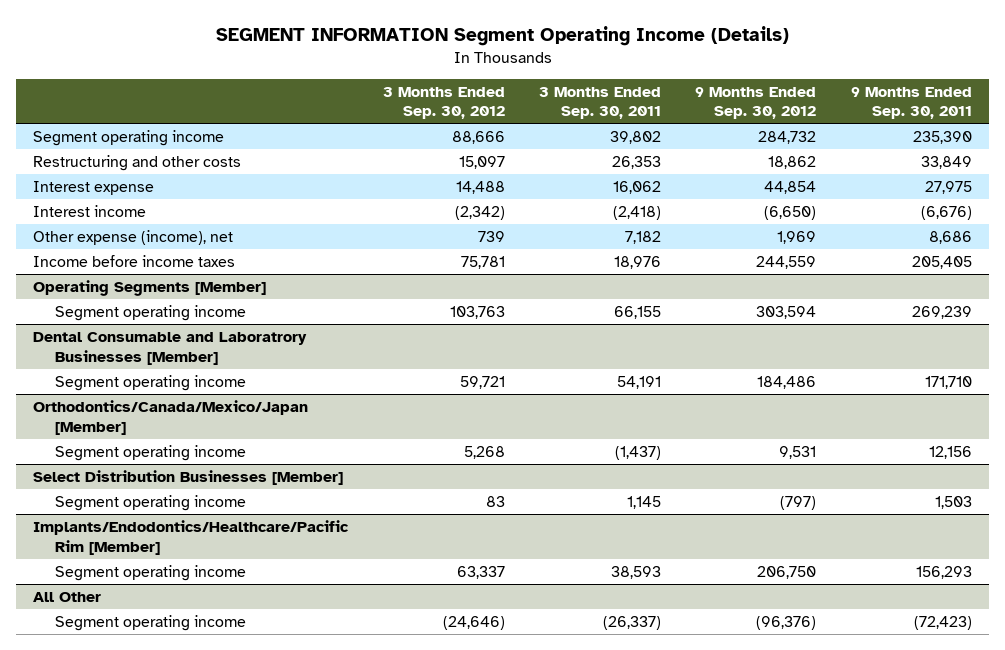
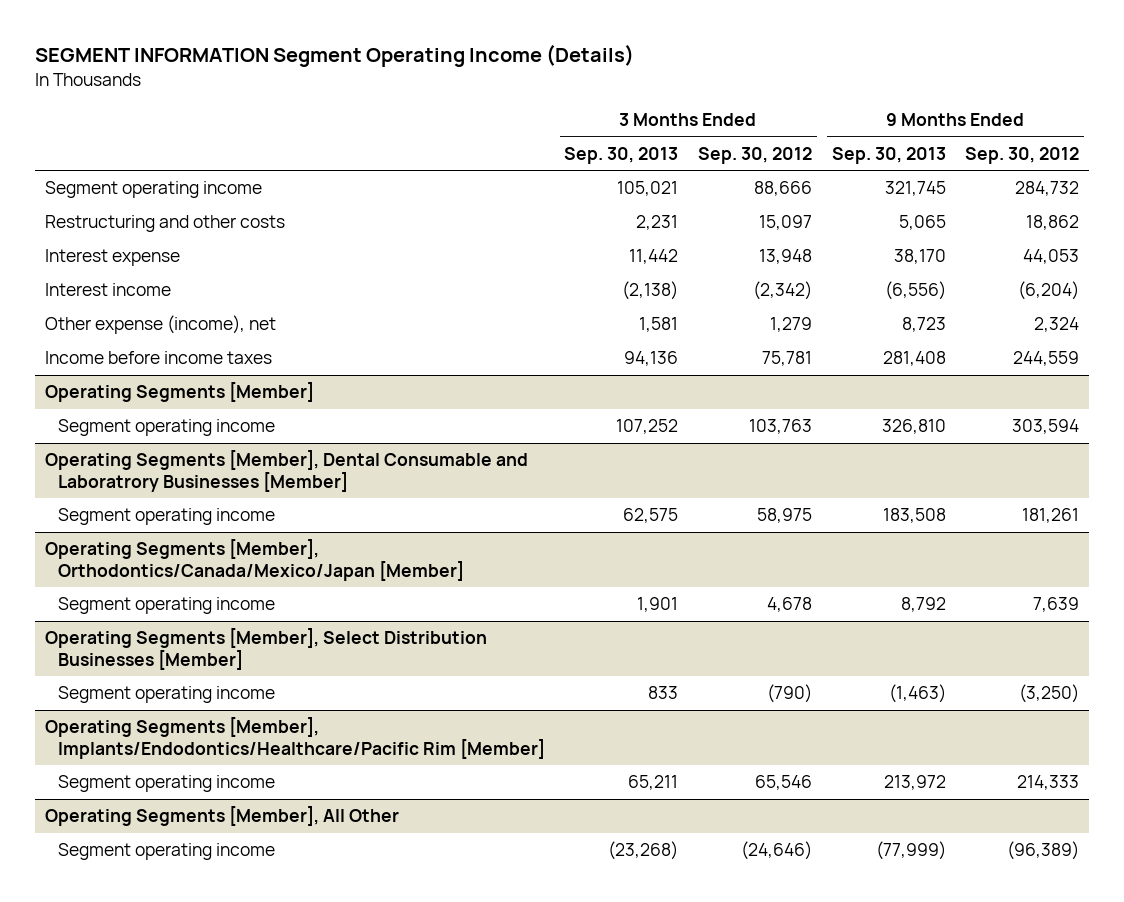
- | 3 Months Ended Sep. 30, 2012 | 3 Months Ended Sep. 30, 2011 | 9 Months Ended Sep. 30, 2012 | 9 Months Ended Sep. 30, 2011
+ | 3 Months Ended Sep. 30, 2013 | 3 Months Ended Sep. 30, 2012 | 9 Months Ended Sep. 30, 2013 | 9 Months Ended Sep. 30, 2012
- Interest expense | 14,488 | 16,062 | 44,854 | 27,975
- Interest income | (2,342) | (2,418) | (6,650) | (6,676)
- Other expense (income), net | 739 | 7,182 | 1,969 | 8,686
+ Interest expense | 11,442 | 13,948 | 38,170 | 44,053
+ Interest income | (2,138) | (2,342) | (6,556) | (6,204)
+ Other expense (income), net | 1,581 | 1,279 | 8,723 | 2,324
- Dental Consumable and Laboratrory Businesses [Member]
- Segment operating income | 59,721 | 54,191 | 184,486 | 171,710
- Orthodontics/Canada/Mexico/Japan [Member]
- Segment operating income | 5,268 | (1,437) | 9,531 | 12,156
- Select Distribution Businesses [Member]
- Segment operating income | 83 | 1,145 | (797) | 1,503
- Implants/Endodontics/Healthcare/Pacific Rim [Member]
- Segment operating income | 63,337 | 38,593 | 206,750 | 156,293
- All Other
- Segment operating income | (24,646) | (26,337) | (96,376) | (72,423)
+ Operating Segments [Member], Dental Consumable and Laboratrory Businesses [Member]
+ Segment operating income | 62,575 | 58,975 | 183,508 | 181,261
+ Operating Segments [Member], Orthodontics/Canada/Mexico/Japan [Member]
+ Segment operating income | 1,901 | 4,678 | 8,792 | 7,639
+ Operating Segments [Member], Select Distribution Businesses [Member]
+ Segment operating income | 833 | (790) | (1,463) | (3,250)
+ Operating Segments [Member], Implants/Endodontics/Healthcare/Pacific Rim [Member]
+ Segment operating income | 65,211 | 65,546 | 213,972 | 214,333
+ Operating Segments [Member], All Other
+ Segment operating income | (23,268) | (24,646) | (77,999) | (96,389)

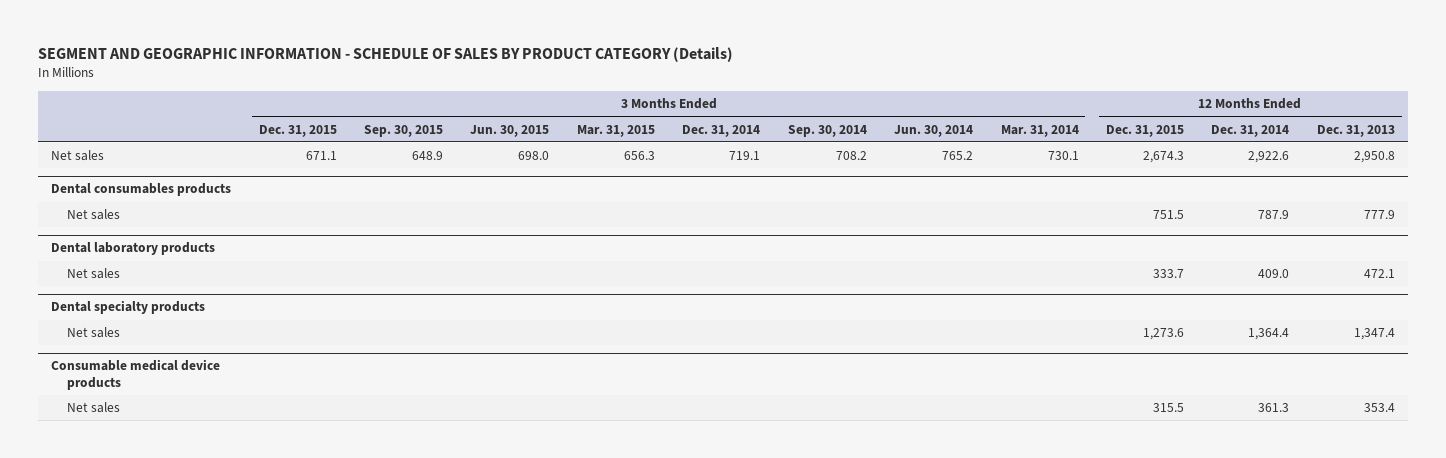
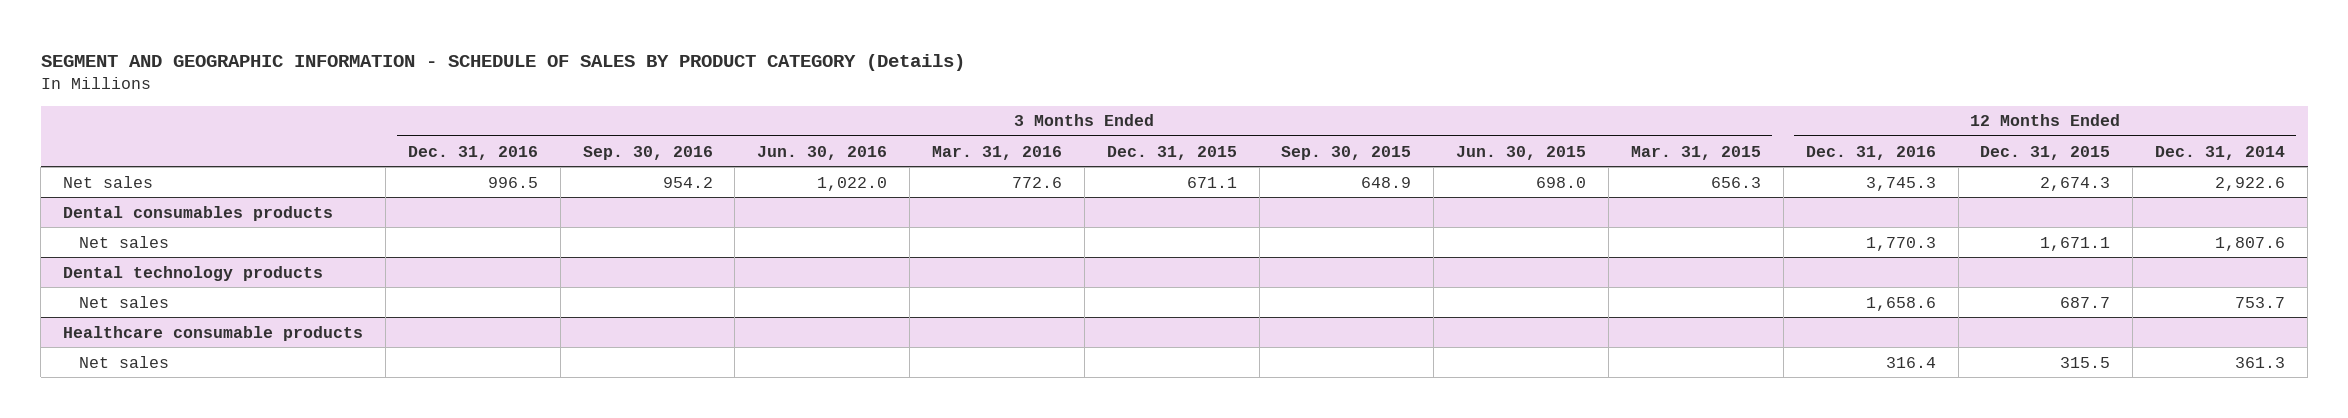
- | 3 Months Ended Dec. 31, 2015 | 3 Months Ended Sep. 30, 2015 | 3 Months Ended Jun. 30, 2015 | 3 Months Ended Mar. 31, 2015 | 3 Months Ended Dec. 31, 2014 | 3 Months Ended Sep. 30, 2014 | 3 Months Ended Jun. 30, 2014 | 3 Months Ended Mar. 31, 2014 | 12 Months Ended Dec. 31, 2015 | 12 Months Ended Dec. 31, 2014 | 12 Months Ended Dec. 31, 2013
+ | 3 Months Ended Dec. 31, 2016 | 3 Months Ended Sep. 30, 2016 | 3 Months Ended Jun. 30, 2016 | 3 Months Ended Mar. 31, 2016 | 3 Months Ended Dec. 31, 2015 | 3 Months Ended Sep. 30, 2015 | 3 Months Ended Jun. 30, 2015 | 3 Months Ended Mar. 31, 2015 | 12 Months Ended Dec. 31, 2016 | 12 Months Ended Dec. 31, 2015 | 12 Months Ended Dec. 31, 2014
@ Dental consumables products
- Net sales | | | | | | | | | 751.5 | 787.9 | 777.9
- Dental laboratory products
- Net sales | | | | | | | | | 333.7 | 409.0 | 472.1
- Dental specialty products
- Net sales | | | | | | | | | 1,273.6 | 1,364.4 | 1,347.4
- Consumable medical device products
@ Dental consumables products
+ Net sales | | | | | | | | | 1,770.3 | 1,671.1 | 1,807.6
+ Dental technology products
+ Net sales | | | | | | | | | 1,658.6 | 687.7 | 753.7
+ Healthcare consumable products

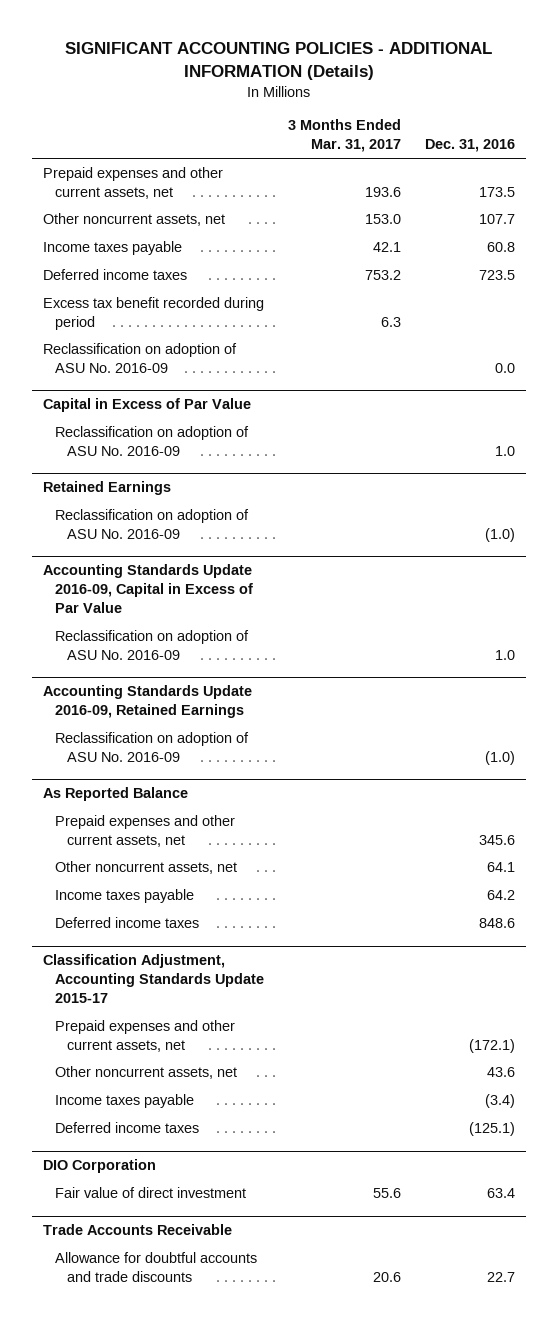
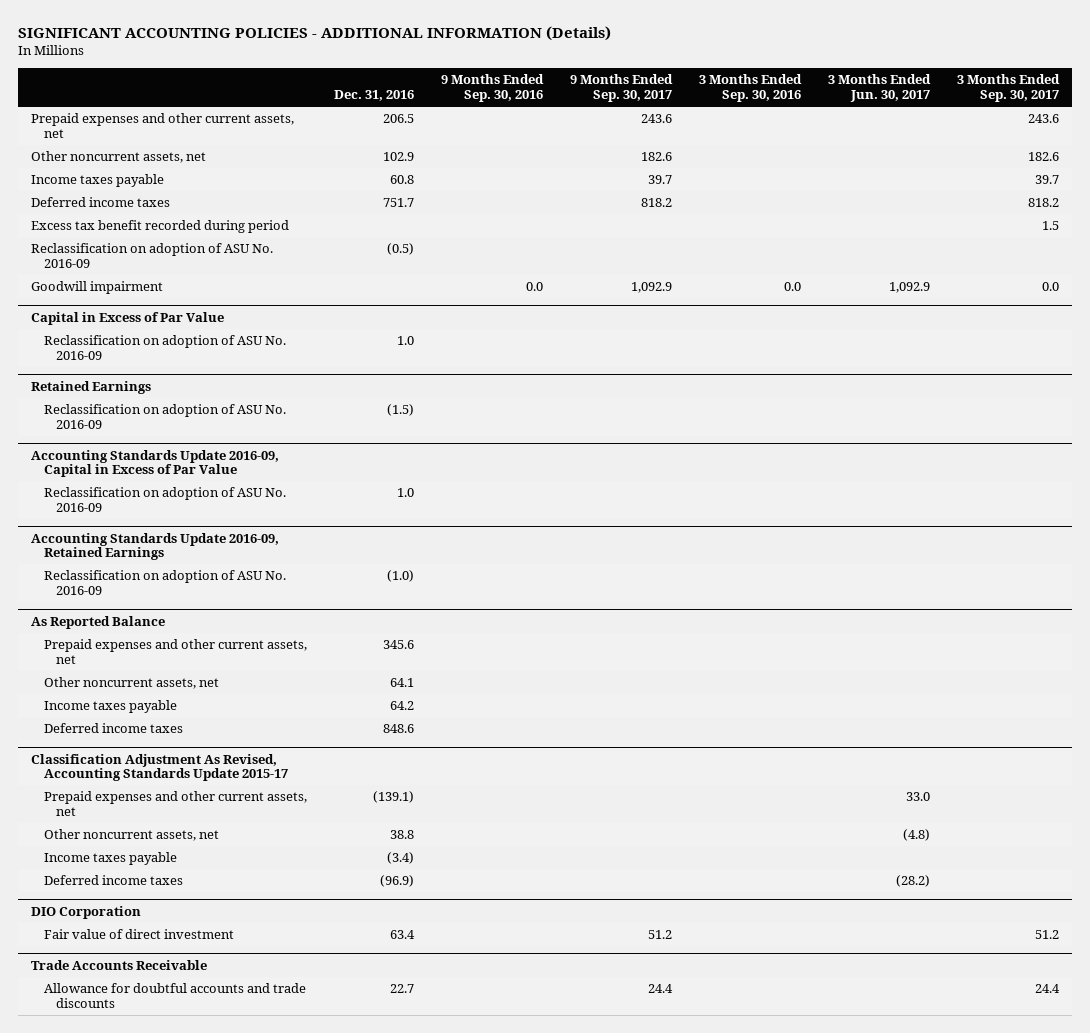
- | 3 Months Ended Mar. 31, 2017 | Dec. 31, 2016
+ | Dec. 31, 2016 | 9 Months Ended Sep. 30, 2016 | 9 Months Ended Sep. 30, 2017 | 3 Months Ended Sep. 30, 2016 | 3 Months Ended Jun. 30, 2017 | 3 Months Ended Sep. 30, 2017
- Prepaid expenses and other current assets, net | 193.6 | 173.5
- Other noncurrent assets, net | 153.0 | 107.7
+ Prepaid expenses and other current assets, net | 206.5 | | 243.6 | | | 243.6
+ Other noncurrent assets, net | 102.9 | | 182.6 | | | 182.6
- Deferred income taxes | 753.2 | 723.5
+ Deferred income taxes | 751.7 | | 818.2 | | | 818.2
- Reclassification on adoption of ASU No. 2016-09 | | 0.0
+ Reclassification on adoption of ASU No. 2016-09 | (0.5) | | | | |
+ Goodwill impairment | | 0.0 | 1,092.9 | 0.0 | 1,092.9 | 0.0
@ Retained Earnings
- Reclassification on adoption of ASU No. 2016-09 | | (1.0)
+ Reclassification on adoption of ASU No. 2016-09 | (1.5) | | | | |
- Classification Adjustment, Accounting Standards Update 2015-17
- Prepaid expenses and other current assets, net | | (172.1)
- Other noncurrent assets, net | | 43.6
+ Classification Adjustment As Revised, Accounting Standards Update 2015-17
+ Prepaid expenses and other current assets, net | (139.1) | | | | 33.0 |
+ Other noncurrent assets, net | 38.8 | | | | (4.8) |
- Deferred income taxes | | (125.1)
+ Deferred income taxes | (96.9) | | | | (28.2) |

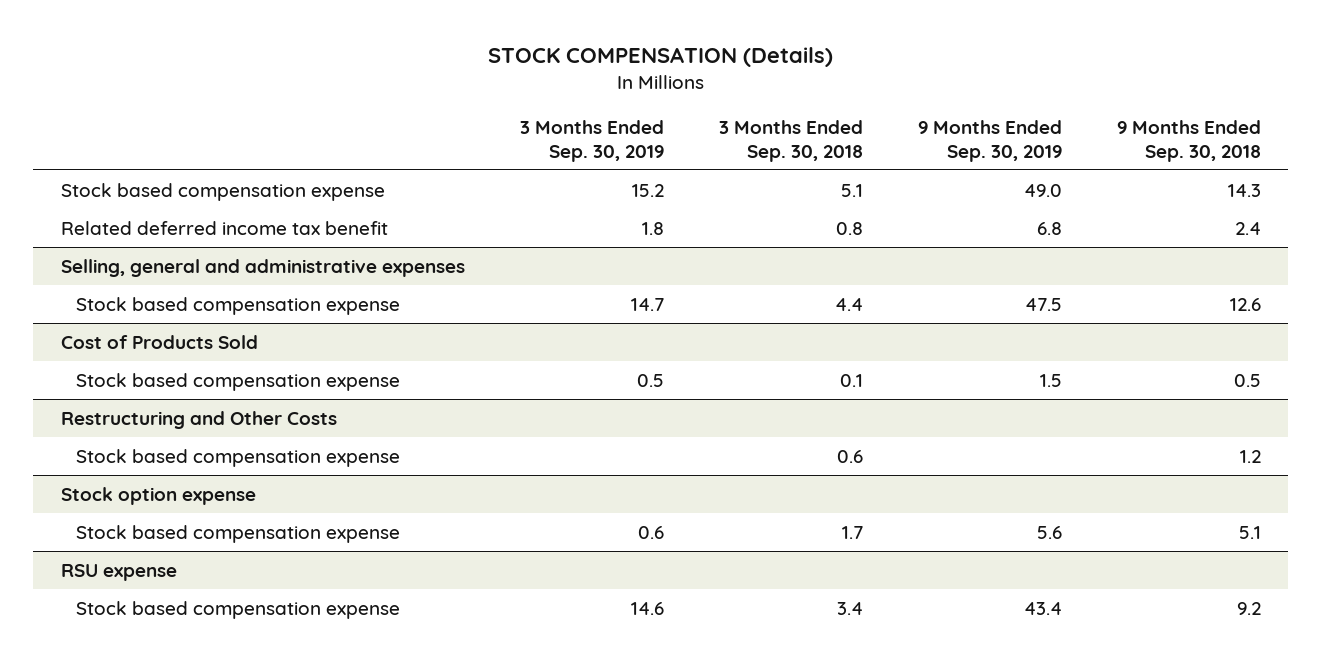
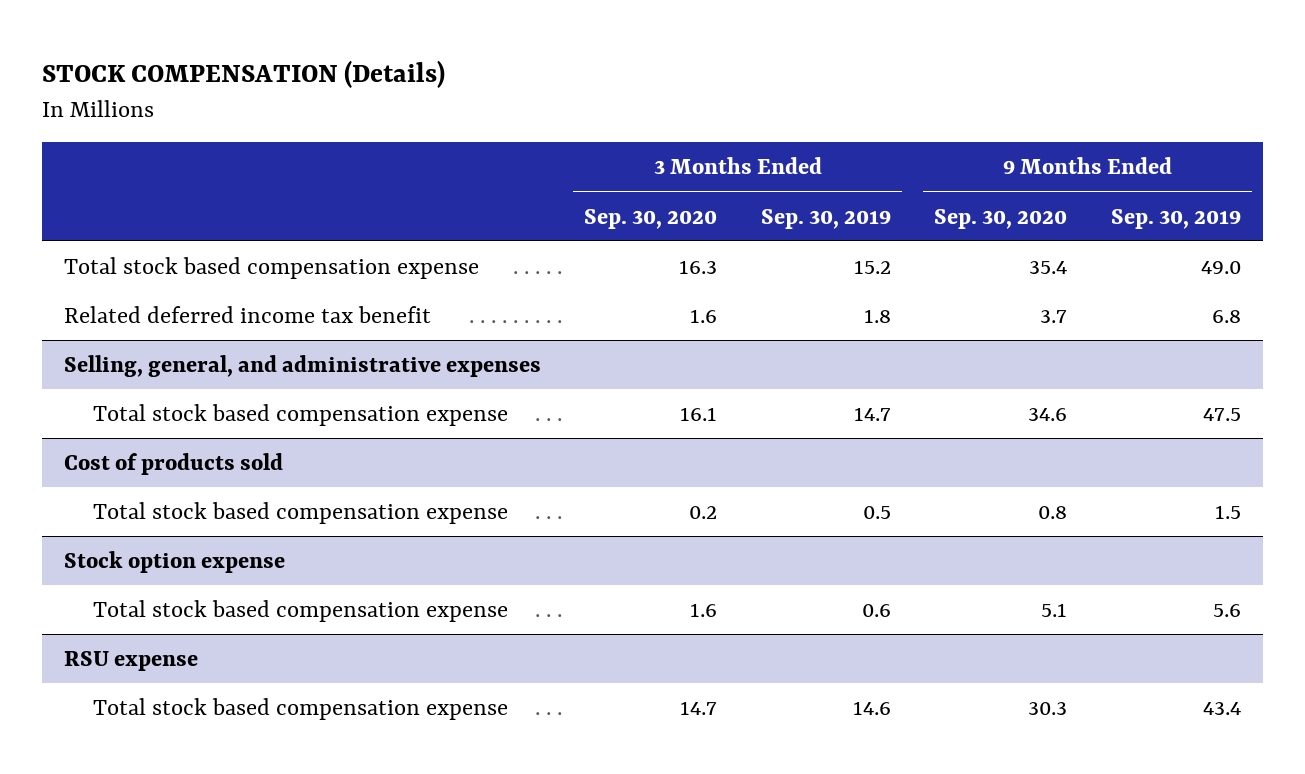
- | 3 Months Ended Sep. 30, 2019 | 3 Months Ended Sep. 30, 2018 | 9 Months Ended Sep. 30, 2019 | 9 Months Ended Sep. 30, 2018
+ | 3 Months Ended Sep. 30, 2020 | 3 Months Ended Sep. 30, 2019 | 9 Months Ended Sep. 30, 2020 | 9 Months Ended Sep. 30, 2019
- Stock based compensation expense | 15.2 | 5.1 | 49.0 | 14.3
+ Total stock based compensation expense | 16.3 | 15.2 | 35.4 | 49.0
- Selling, general and administrative expenses
- Stock based compensation expense | 14.7 | 4.4 | 47.5 | 12.6
- Cost of Products Sold
- Stock based compensation expense | 0.5 | 0.1 | 1.5 | 0.5
- Restructuring and Other Costs
- Stock based compensation expense | | 0.6 | | 1.2
+ Selling, general, and administrative expenses
+ Total stock based compensation expense | 16.1 | 14.7 | 34.6 | 47.5
+ Cost of products sold
+ Total stock based compensation expense | 0.2 | 0.5 | 0.8 | 1.5
@ Stock option expense
- Stock based compensation expense | 0.6 | 1.7 | 5.6 | 5.1
+ Total stock based compensation expense | 1.6 | 0.6 | 5.1 | 5.6
@ RSU expense
- Stock based compensation expense | 14.6 | 3.4 | 43.4 | 9.2
+ Total stock based compensation expense | 14.7 | 14.6 | 30.3 | 43.4

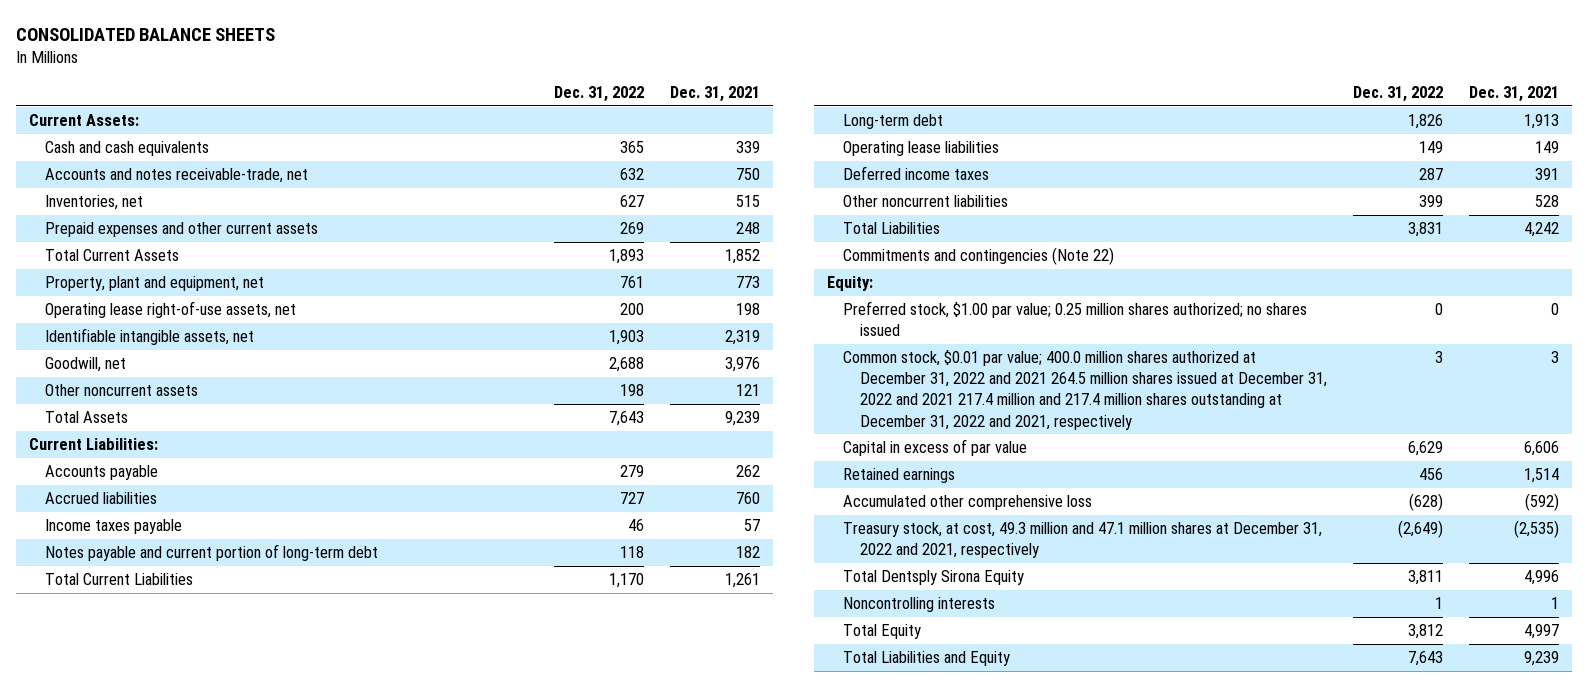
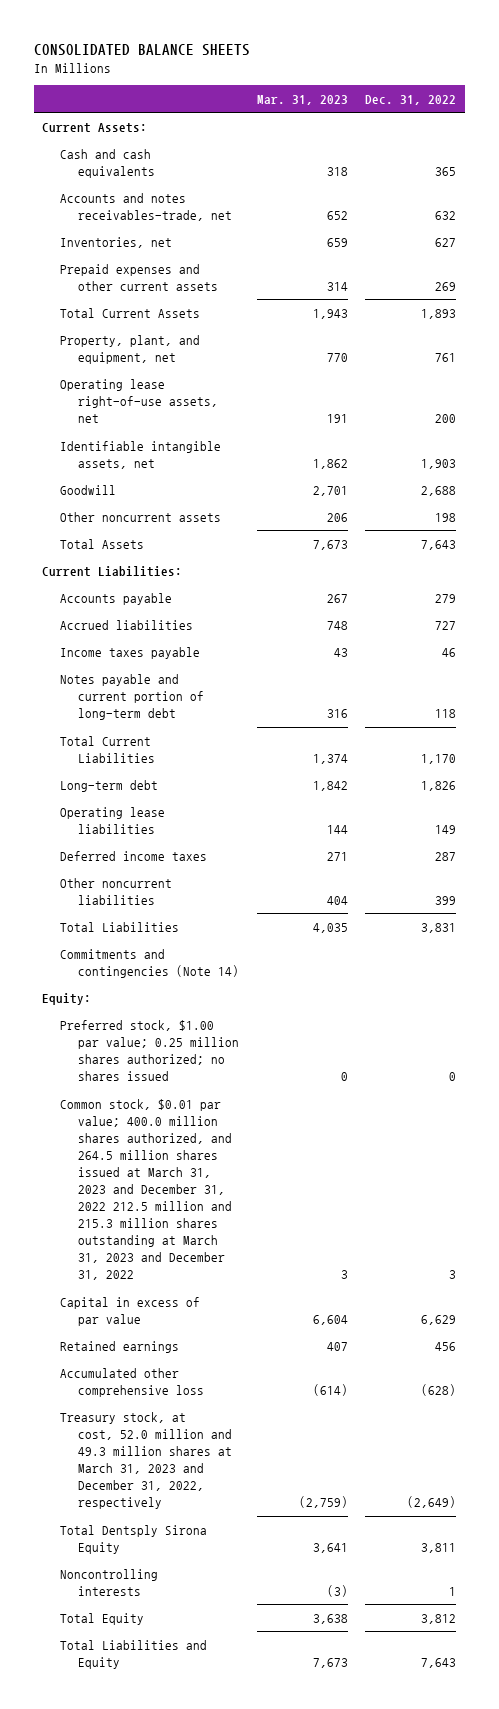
- | Dec. 31, 2022 | Dec. 31, 2021
+ | Mar. 31, 2023 | Dec. 31, 2022
- Accounts and notes receivable-trade, net | 632 | 750
+ Accounts and notes receivables-trade, net | 652 | 632
- Property, plant and equipment, net | 761 | 773
+ Property, plant, and equipment, net | 770 | 761
- Goodwill, net | 2,688 | 3,976
+ Goodwill | 2,701 | 2,688
- Commitments and contingencies (Note 22)
+ Commitments and contingencies (Note 14)
- Common stock, $0.01 par value; 400.0 million shares authorized at December 31, 2022 and 2021 264.5 million shares issued at December 31, 2022 and 2021 217.4 million and 217.4 million shares outstanding at December 31, 2022 and 2021, respectively | 3 | 3
+ Common stock, $0.01 par value; 400.0 million shares authorized, and 264.5 million shares issued at March 31, 2023 and December 31, 2022 212.5 million and 215.3 million shares outstanding at March 31, 2023 and December 31, 2022 | 3 | 3
- Treasury stock, at cost, 49.3 million and 47.1 million shares at December 31, 2022 and 2021, respectively | (2,649) | (2,535)
+ Treasury stock, at cost, 52.0 million and 49.3 million shares at March 31, 2023 and December 31, 2022, respectively | (2,759) | (2,649)

